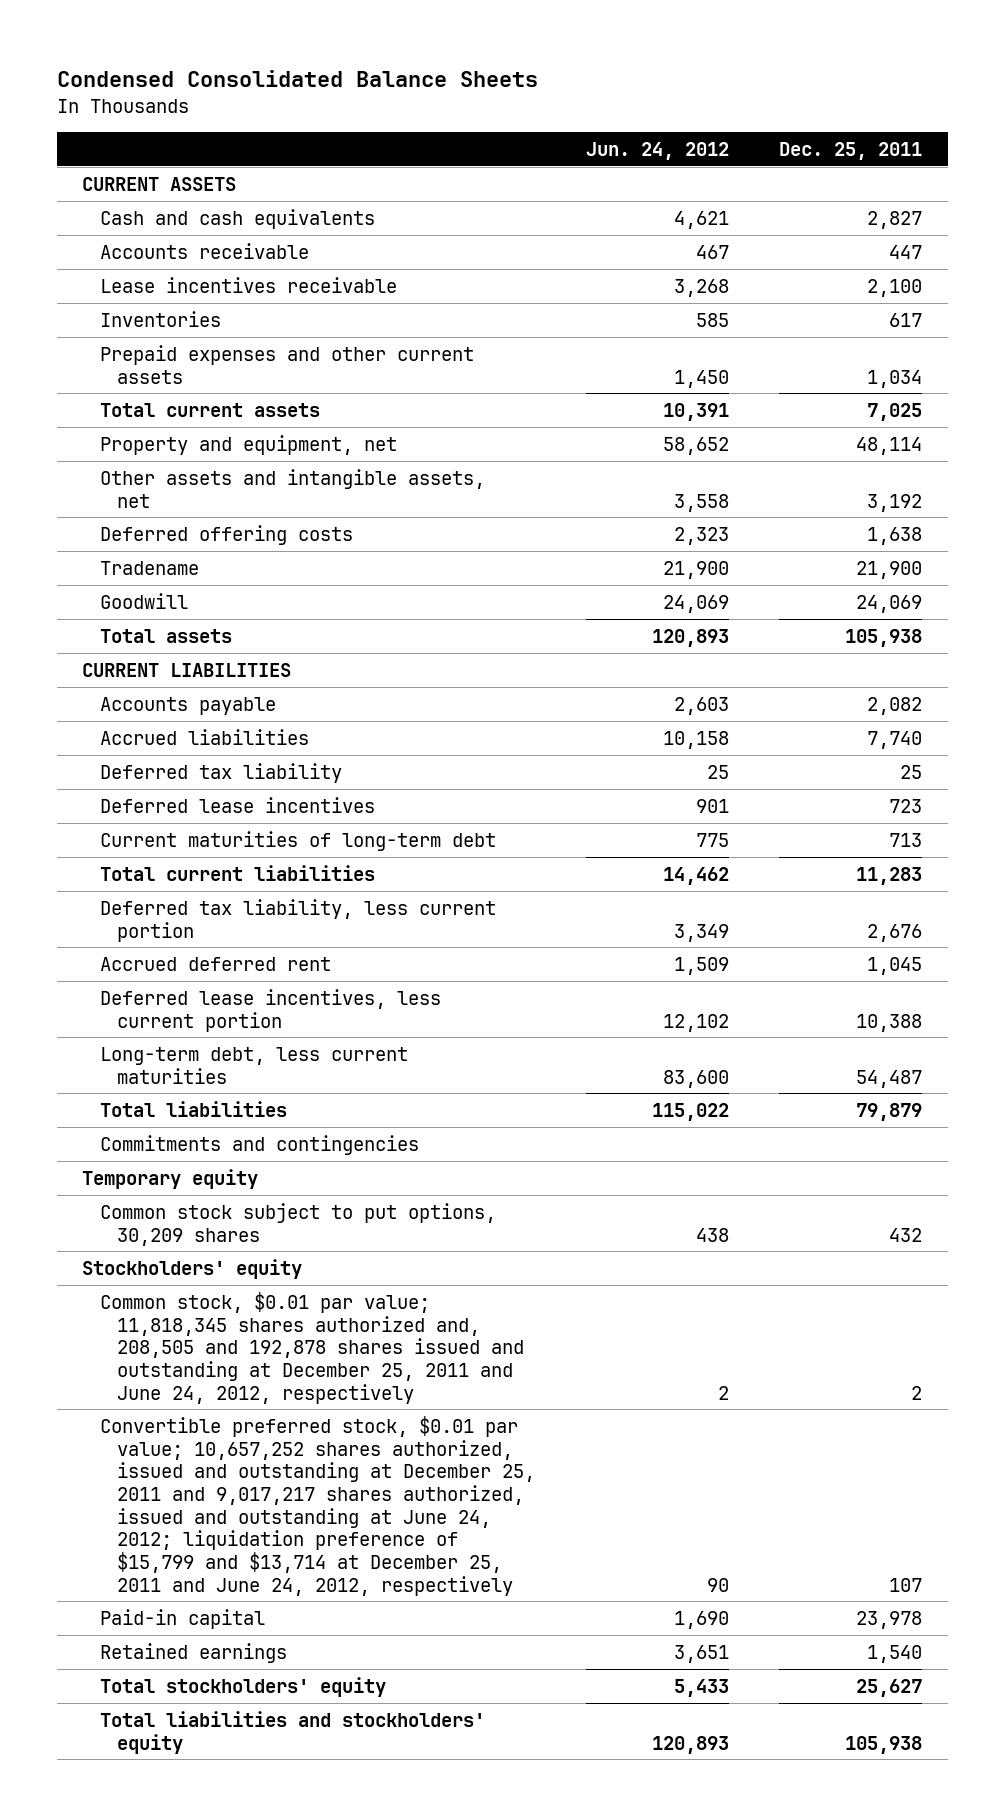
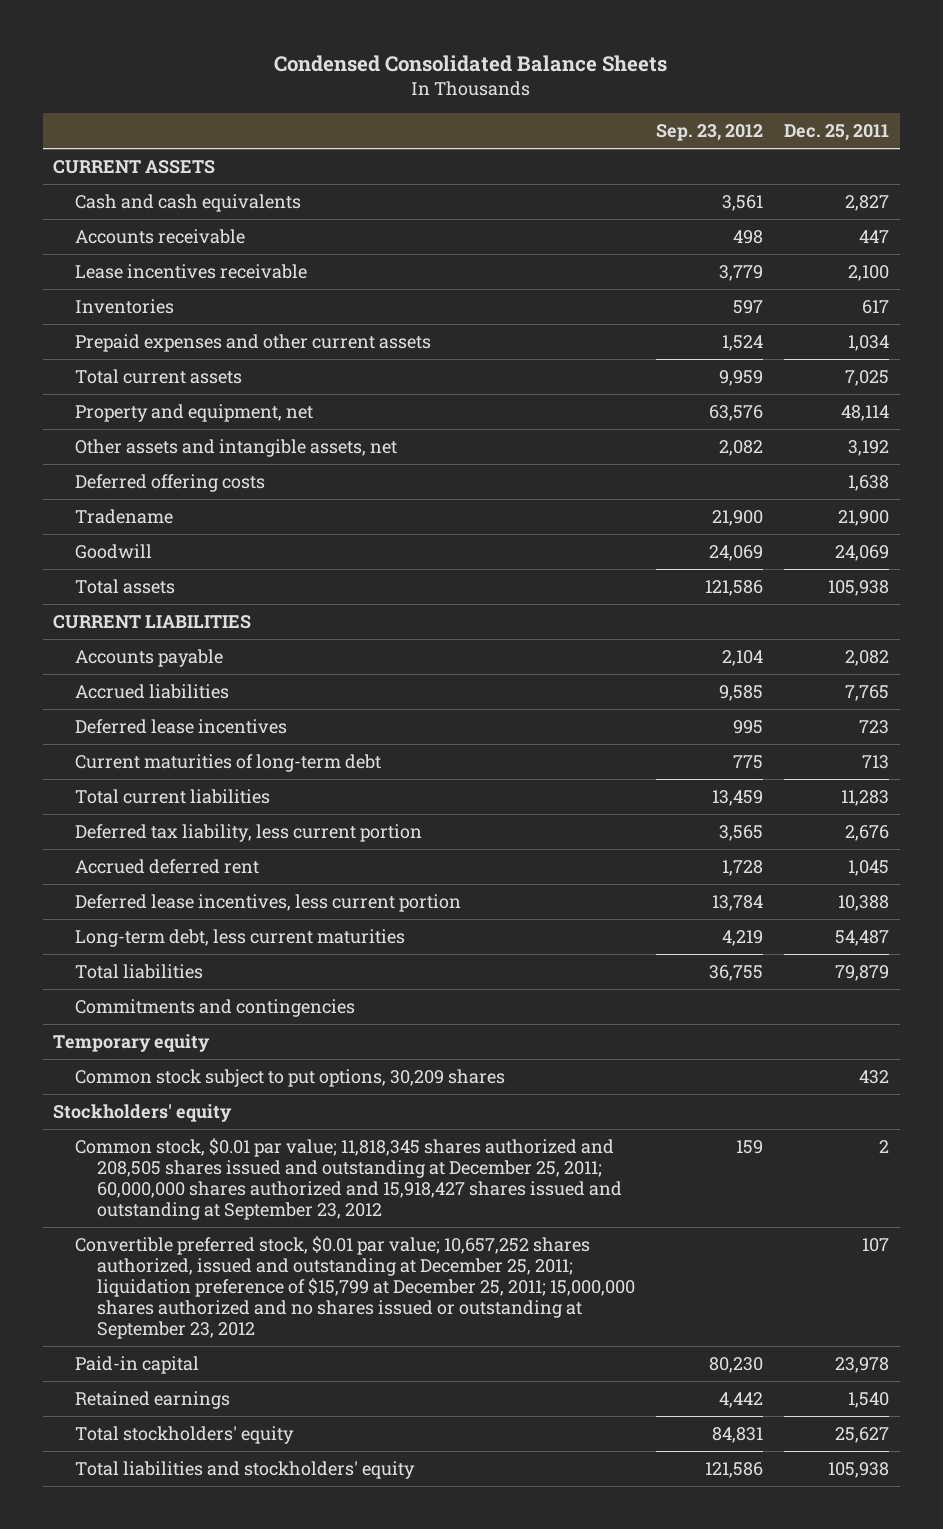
- | Jun. 24, 2012 | Dec. 25, 2011
+ | Sep. 23, 2012 | Dec. 25, 2011
- Accrued liabilities | 10,158 | 7,740
- Deferred tax liability | 25 | 25
+ Accrued liabilities | 9,585 | 7,765
- Common stock, $0.01 par value; 11,818,345 shares authorized and, 208,505 and 192,878 shares issued and outstanding at December 25, 2011 and June 24, 2012, respectively | 2 | 2
- Convertible preferred stock, $0.01 par value; 10,657,252 shares authorized, issued and outstanding at December 25, 2011 and 9,017,217 shares authorized, issued and outstanding at June 24, 2012; liquidation preference of $15,799 and $13,714 at December 25, 2011 and June 24, 2012, respectively | 90 | 107
+ Common stock, $0.01 par value; 11,818,345 shares authorized and 208,505 shares issued and outstanding at December 25, 2011; 60,000,000 shares authorized and 15,918,427 shares issued and outstanding at September 23, 2012 | 159 | 2
+ Convertible preferred stock, $0.01 par value; 10,657,252 shares authorized, issued and outstanding at December 25, 2011; liquidation preference of $15,799 at December 25, 2011; 15,000,000 shares authorized and no shares issued or outstanding at September 23, 2012 | | 107

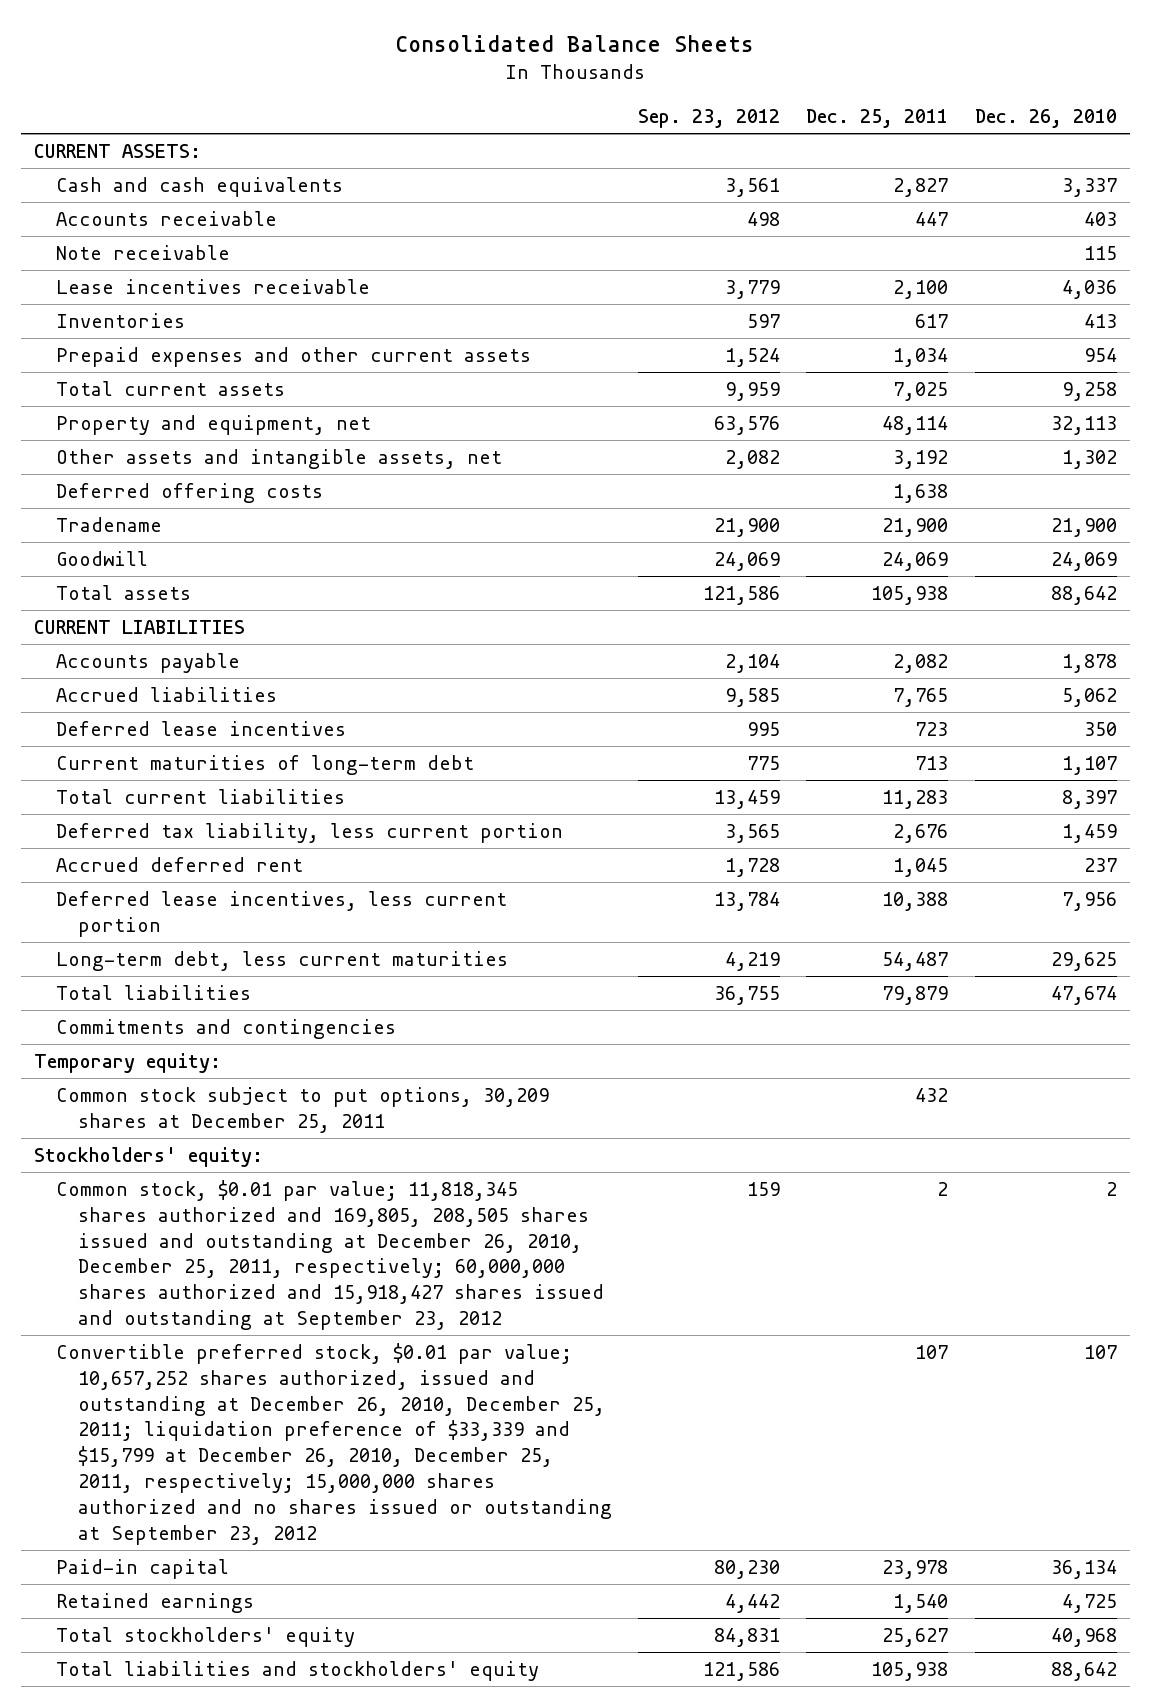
- Condensed Consolidated Balance Sheets
+ Consolidated Balance Sheets
- | Sep. 23, 2012 | Dec. 25, 2011
+ | Sep. 23, 2012 | Dec. 25, 2011 | Dec. 26, 2010
- CURRENT ASSETS
+ CURRENT ASSETS:
+ Note receivable | | | 115
- Temporary equity
- Common stock subject to put options, 30,209 shares | | 432
- Stockholders' equity
- Common stock, $0.01 par value; 11,818,345 shares authorized and 208,505 shares issued and outstanding at December 25, 2011; 60,000,000 shares authorized and 15,918,427 shares issued and outstanding at September 23, 2012 | 159 | 2
- Convertible preferred stock, $0.01 par value; 10,657,252 shares authorized, issued and outstanding at December 25, 2011; liquidation preference of $15,799 at December 25, 2011; 15,000,000 shares authorized and no shares issued or outstanding at September 23, 2012 | | 107
+ Temporary equity:
+ Common stock subject to put options, 30,209 shares at December 25, 2011 | | 432 |
+ Stockholders' equity:
+ Common stock, $0.01 par value; 11,818,345 shares authorized and 169,805, 208,505 shares issued and outstanding at December 26, 2010, December 25, 2011, respectively; 60,000,000 shares authorized and 15,918,427 shares issued and outstanding at September 23, 2012 | 159 | 2 | 2
+ Convertible preferred stock, $0.01 par value; 10,657,252 shares authorized, issued and outstanding at December 26, 2010, December 25, 2011; liquidation preference of $33,339 and $15,799 at December 26, 2010, December 25, 2011, respectively; 15,000,000 shares authorized and no shares issued or outstanding at September 23, 2012 | | 107 | 107

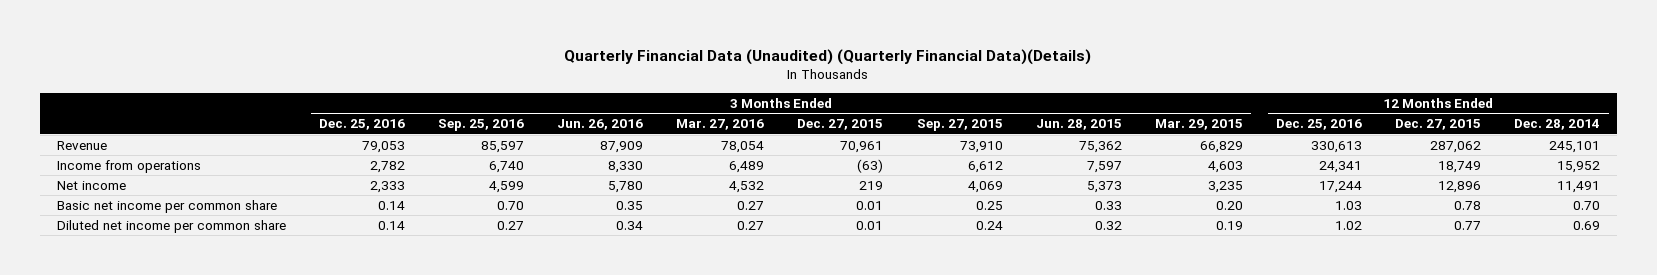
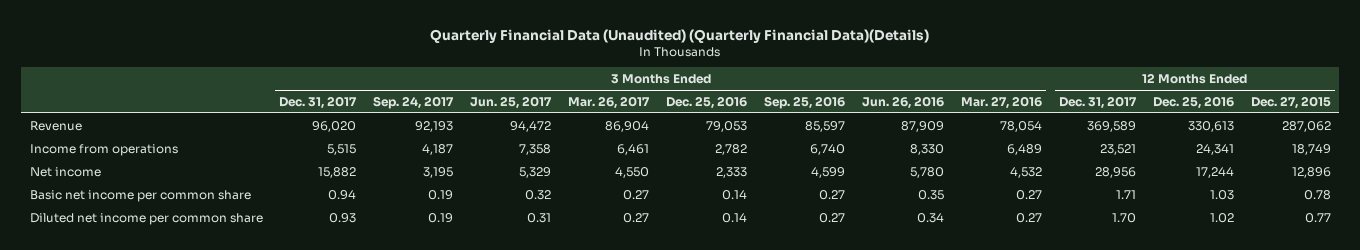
- | 3 Months Ended Dec. 25, 2016 | 3 Months Ended Sep. 25, 2016 | 3 Months Ended Jun. 26, 2016 | 3 Months Ended Mar. 27, 2016 | 3 Months Ended Dec. 27, 2015 | 3 Months Ended Sep. 27, 2015 | 3 Months Ended Jun. 28, 2015 | 3 Months Ended Mar. 29, 2015 | 12 Months Ended Dec. 25, 2016 | 12 Months Ended Dec. 27, 2015 | 12 Months Ended Dec. 28, 2014
+ | 3 Months Ended Dec. 31, 2017 | 3 Months Ended Sep. 24, 2017 | 3 Months Ended Jun. 25, 2017 | 3 Months Ended Mar. 26, 2017 | 3 Months Ended Dec. 25, 2016 | 3 Months Ended Sep. 25, 2016 | 3 Months Ended Jun. 26, 2016 | 3 Months Ended Mar. 27, 2016 | 12 Months Ended Dec. 31, 2017 | 12 Months Ended Dec. 25, 2016 | 12 Months Ended Dec. 27, 2015
- Basic net income per common share | 0.14 | 0.70 | 0.35 | 0.27 | 0.01 | 0.25 | 0.33 | 0.20 | 1.03 | 0.78 | 0.70
+ Basic net income per common share | 0.94 | 0.19 | 0.32 | 0.27 | 0.14 | 0.27 | 0.35 | 0.27 | 1.71 | 1.03 | 0.78

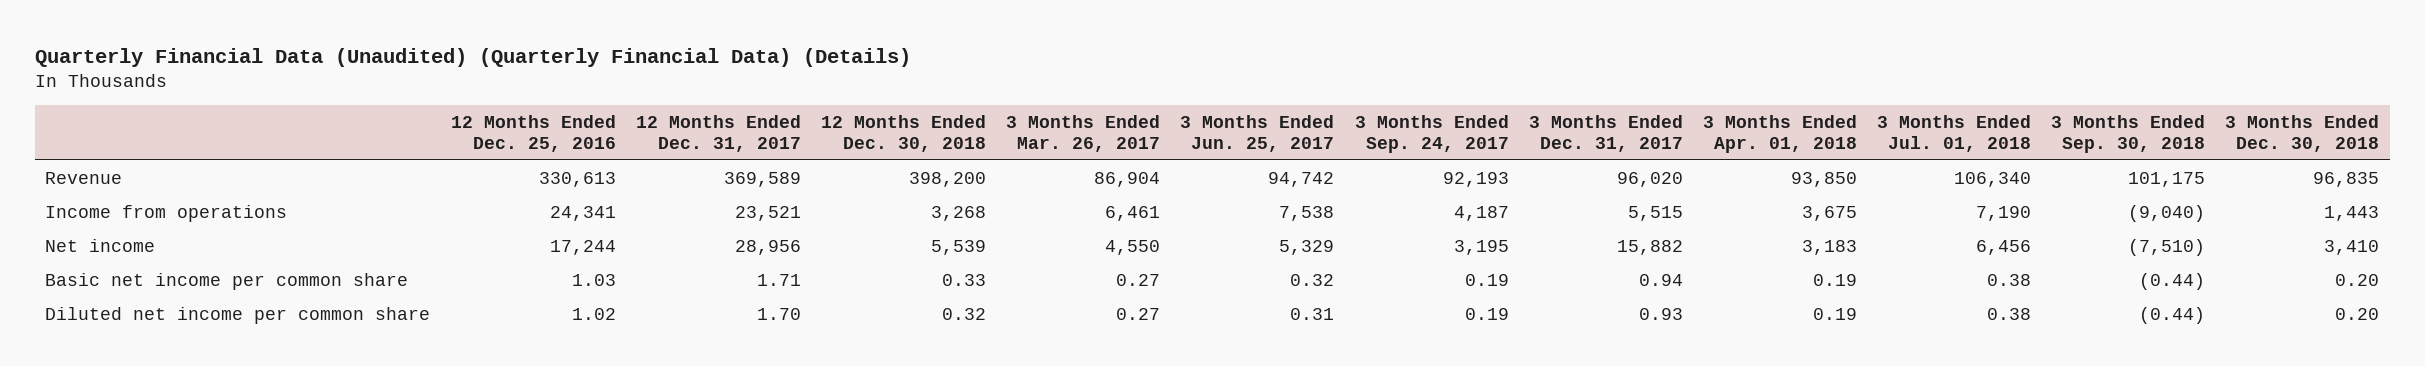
- Quarterly Financial Data (Unaudited) (Quarterly Financial Data)(Details)
+ Quarterly Financial Data (Unaudited) (Quarterly Financial Data) (Details)
- | 3 Months Ended Dec. 31, 2017 | 3 Months Ended Sep. 24, 2017 | 3 Months Ended Jun. 25, 2017 | 3 Months Ended Mar. 26, 2017 | 3 Months Ended Dec. 25, 2016 | 3 Months Ended Sep. 25, 2016 | 3 Months Ended Jun. 26, 2016 | 3 Months Ended Mar. 27, 2016 | 12 Months Ended Dec. 31, 2017 | 12 Months Ended Dec. 25, 2016 | 12 Months Ended Dec. 27, 2015
+ | 12 Months Ended Dec. 25, 2016 | 12 Months Ended Dec. 31, 2017 | 12 Months Ended Dec. 30, 2018 | 3 Months Ended Mar. 26, 2017 | 3 Months Ended Jun. 25, 2017 | 3 Months Ended Sep. 24, 2017 | 3 Months Ended Dec. 31, 2017 | 3 Months Ended Apr. 01, 2018 | 3 Months Ended Jul. 01, 2018 | 3 Months Ended Sep. 30, 2018 | 3 Months Ended Dec. 30, 2018
- Revenue | 96,020 | 92,193 | 94,472 | 86,904 | 79,053 | 85,597 | 87,909 | 78,054 | 369,589 | 330,613 | 287,062
- Income from operations | 5,515 | 4,187 | 7,358 | 6,461 | 2,782 | 6,740 | 8,330 | 6,489 | 23,521 | 24,341 | 18,749
+ Revenue | 330,613 | 369,589 | 398,200 | 86,904 | 94,742 | 92,193 | 96,020 | 93,850 | 106,340 | 101,175 | 96,835
+ Income from operations | 24,341 | 23,521 | 3,268 | 6,461 | 7,538 | 4,187 | 5,515 | 3,675 | 7,190 | (9,040) | 1,443

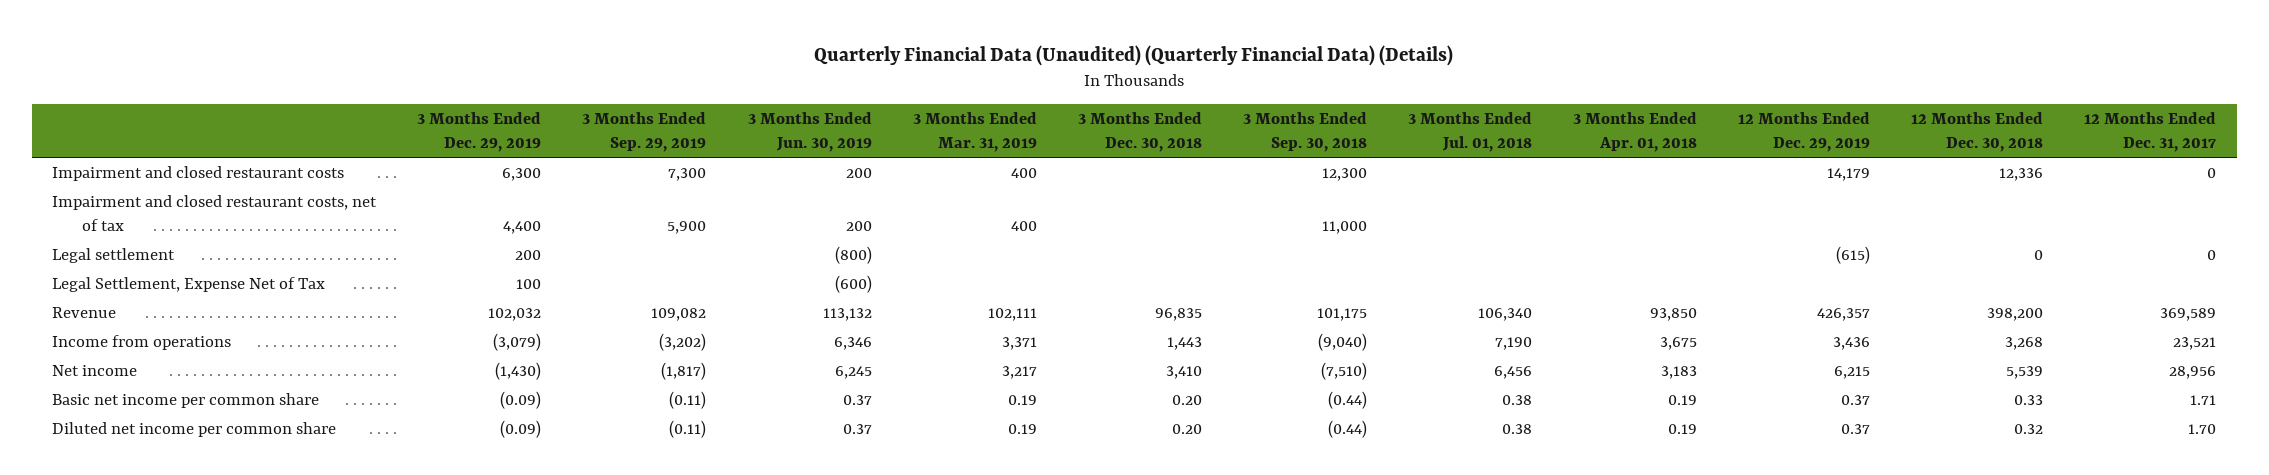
- | 12 Months Ended Dec. 25, 2016 | 12 Months Ended Dec. 31, 2017 | 12 Months Ended Dec. 30, 2018 | 3 Months Ended Mar. 26, 2017 | 3 Months Ended Jun. 25, 2017 | 3 Months Ended Sep. 24, 2017 | 3 Months Ended Dec. 31, 2017 | 3 Months Ended Apr. 01, 2018 | 3 Months Ended Jul. 01, 2018 | 3 Months Ended Sep. 30, 2018 | 3 Months Ended Dec. 30, 2018
+ | 3 Months Ended Dec. 29, 2019 | 3 Months Ended Sep. 29, 2019 | 3 Months Ended Jun. 30, 2019 | 3 Months Ended Mar. 31, 2019 | 3 Months Ended Dec. 30, 2018 | 3 Months Ended Sep. 30, 2018 | 3 Months Ended Jul. 01, 2018 | 3 Months Ended Apr. 01, 2018 | 12 Months Ended Dec. 29, 2019 | 12 Months Ended Dec. 30, 2018 | 12 Months Ended Dec. 31, 2017
+ Impairment and closed restaurant costs | 6,300 | 7,300 | 200 | 400 | | 12,300 | | | 14,179 | 12,336 | 0
+ Impairment and closed restaurant costs, net of tax | 4,400 | 5,900 | 200 | 400 | | 11,000 | | | | |
+ Legal settlement | 200 | | (800) | | | | | | (615) | 0 | 0
+ Legal Settlement, Expense Net of Tax | 100 | | (600) | | | | | | | |

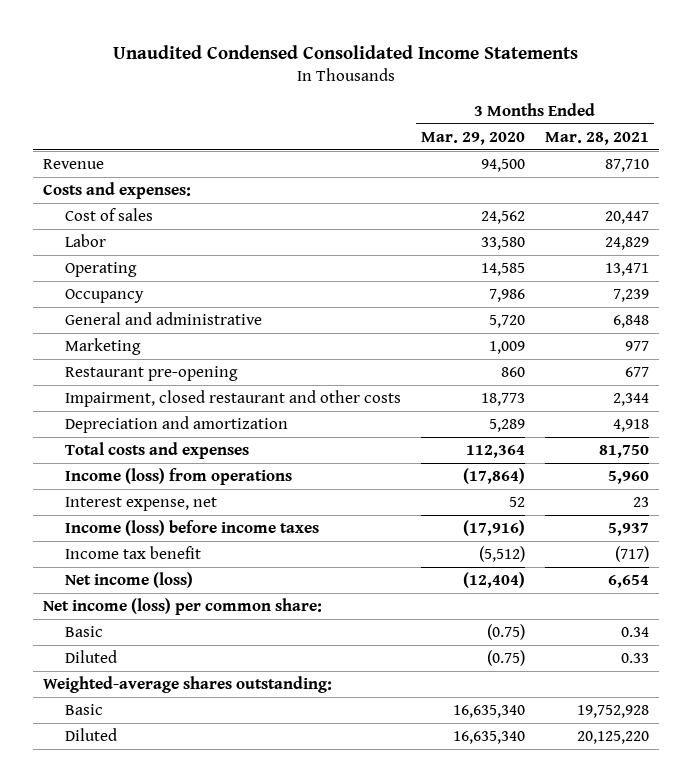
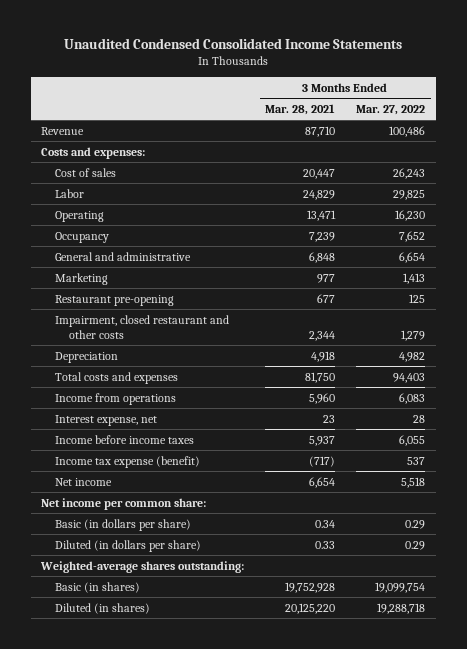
- | 3 Months Ended Mar. 29, 2020 | 3 Months Ended Mar. 28, 2021
+ | 3 Months Ended Mar. 28, 2021 | 3 Months Ended Mar. 27, 2022
- Depreciation and amortization | 5,289 | 4,918
+ Depreciation | 4,918 | 4,982
- Income (loss) from operations | (17,864) | 5,960
+ Income from operations | 5,960 | 6,083
- Income (loss) before income taxes | (17,916) | 5,937
- Income tax benefit | (5,512) | (717)
- Net income (loss) | (12,404) | 6,654
- Net income (loss) per common share:
- Basic | (0.75) | 0.34
- Diluted | (0.75) | 0.33
+ Income before income taxes | 5,937 | 6,055
+ Income tax expense (benefit) | (717) | 537
+ Net income | 6,654 | 5,518
+ Net income per common share:
+ Basic (in dollars per share) | 0.34 | 0.29
+ Diluted (in dollars per share) | 0.33 | 0.29
- Basic | 16,635,340 | 19,752,928
- Diluted | 16,635,340 | 20,125,220
+ Basic (in shares) | 19,752,928 | 19,099,754
+ Diluted (in shares) | 20,125,220 | 19,288,718

